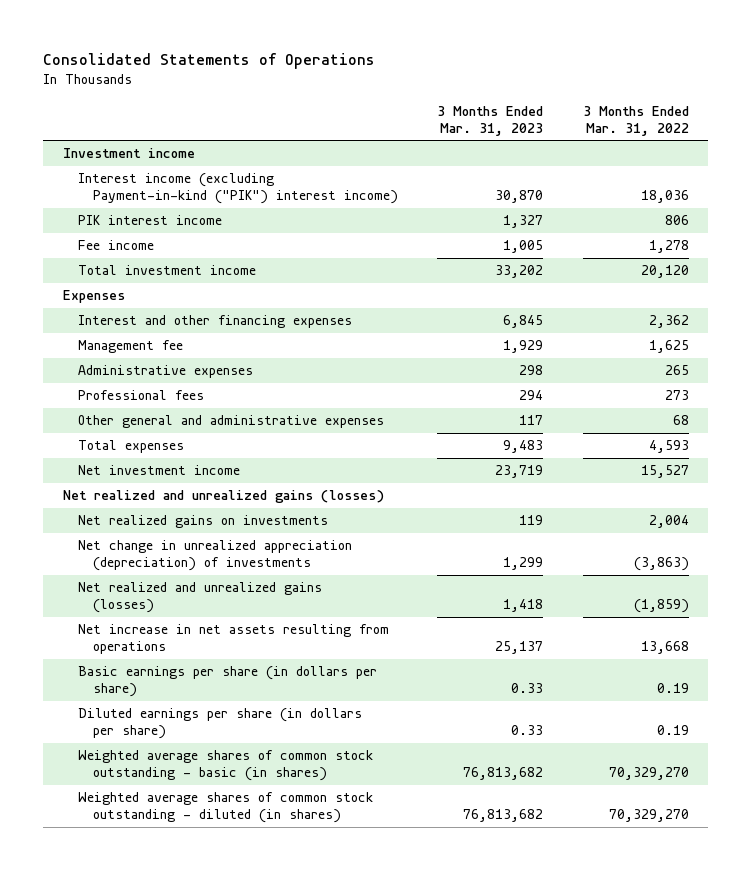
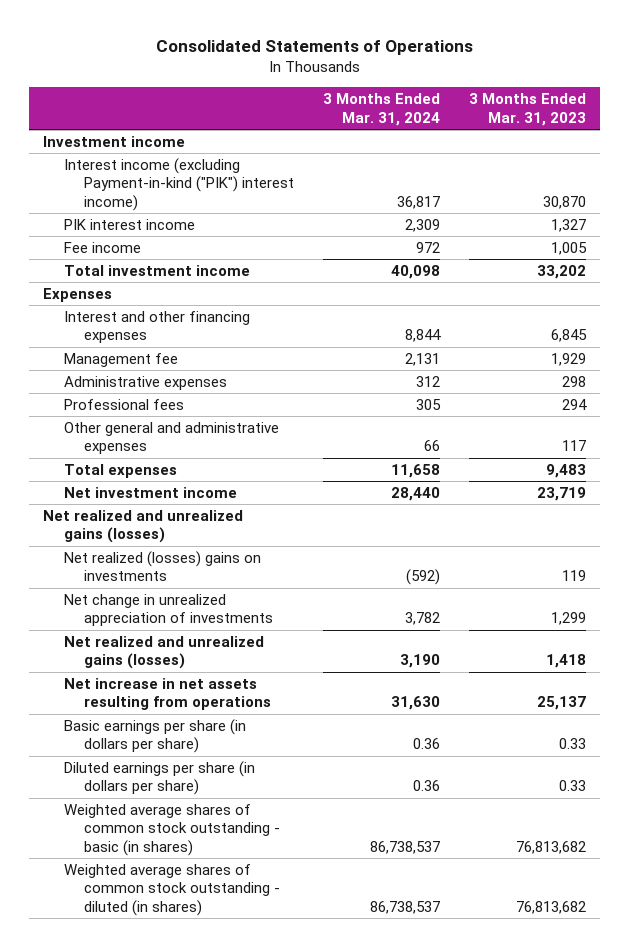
- | 3 Months Ended Mar. 31, 2023 | 3 Months Ended Mar. 31, 2022
+ | 3 Months Ended Mar. 31, 2024 | 3 Months Ended Mar. 31, 2023
- Net realized gains on investments | 119 | 2,004
- Net change in unrealized appreciation (depreciation) of investments | 1,299 | (3,863)
+ Net realized (losses) gains on investments | (592) | 119
+ Net change in unrealized appreciation of investments | 3,782 | 1,299

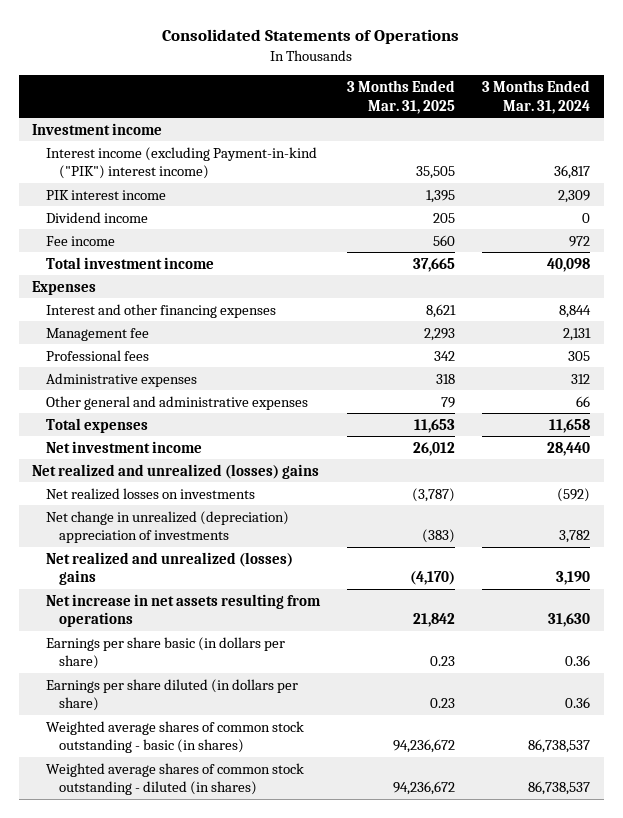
- | 3 Months Ended Mar. 31, 2024 | 3 Months Ended Mar. 31, 2023
+ | 3 Months Ended Mar. 31, 2025 | 3 Months Ended Mar. 31, 2024
+ Dividend income | 205 | 0
moved down: Administrative expenses | 318 | 312
- Net realized and unrealized gains (losses)
- Net realized (losses) gains on investments | (592) | 119
- Net change in unrealized appreciation of investments | 3,782 | 1,299
- Net realized and unrealized gains (losses) | 3,190 | 1,418
+ Net realized and unrealized (losses) gains
+ Net realized losses on investments | (3,787) | (592)
+ Net change in unrealized (depreciation) appreciation of investments | (383) | 3,782
+ Net realized and unrealized (losses) gains | (4,170) | 3,190
- Basic earnings per share (in dollars per share) | 0.36 | 0.33
- Diluted earnings per share (in dollars per share) | 0.36 | 0.33
+ Earnings per share basic (in dollars per share) | 0.23 | 0.36
+ Earnings per share diluted (in dollars per share) | 0.23 | 0.36

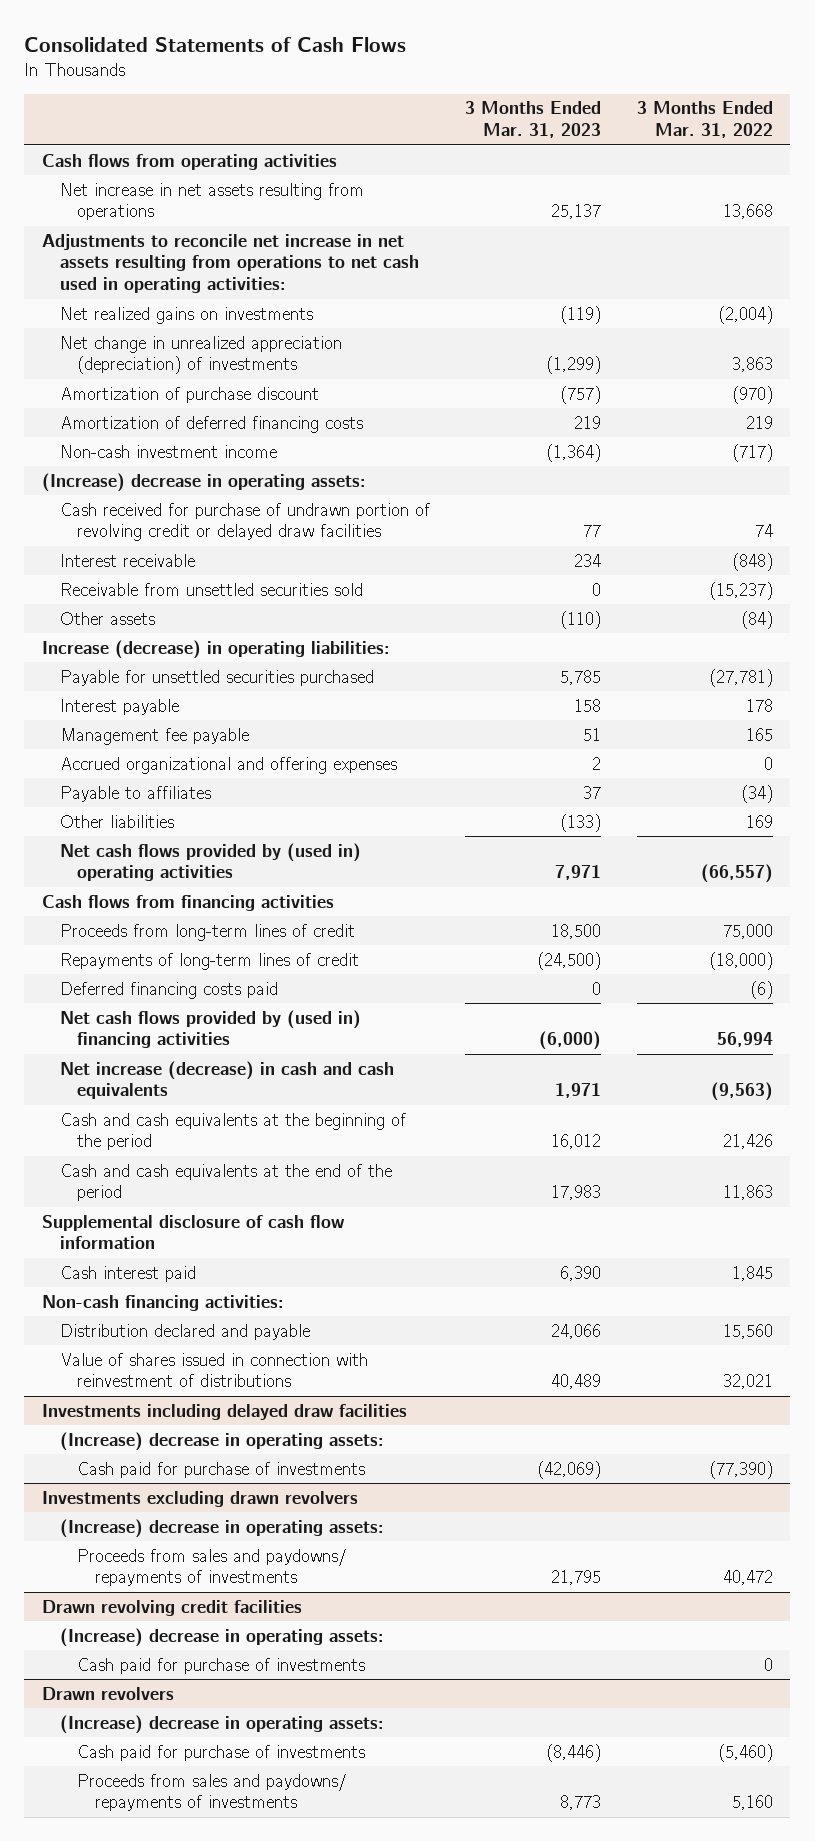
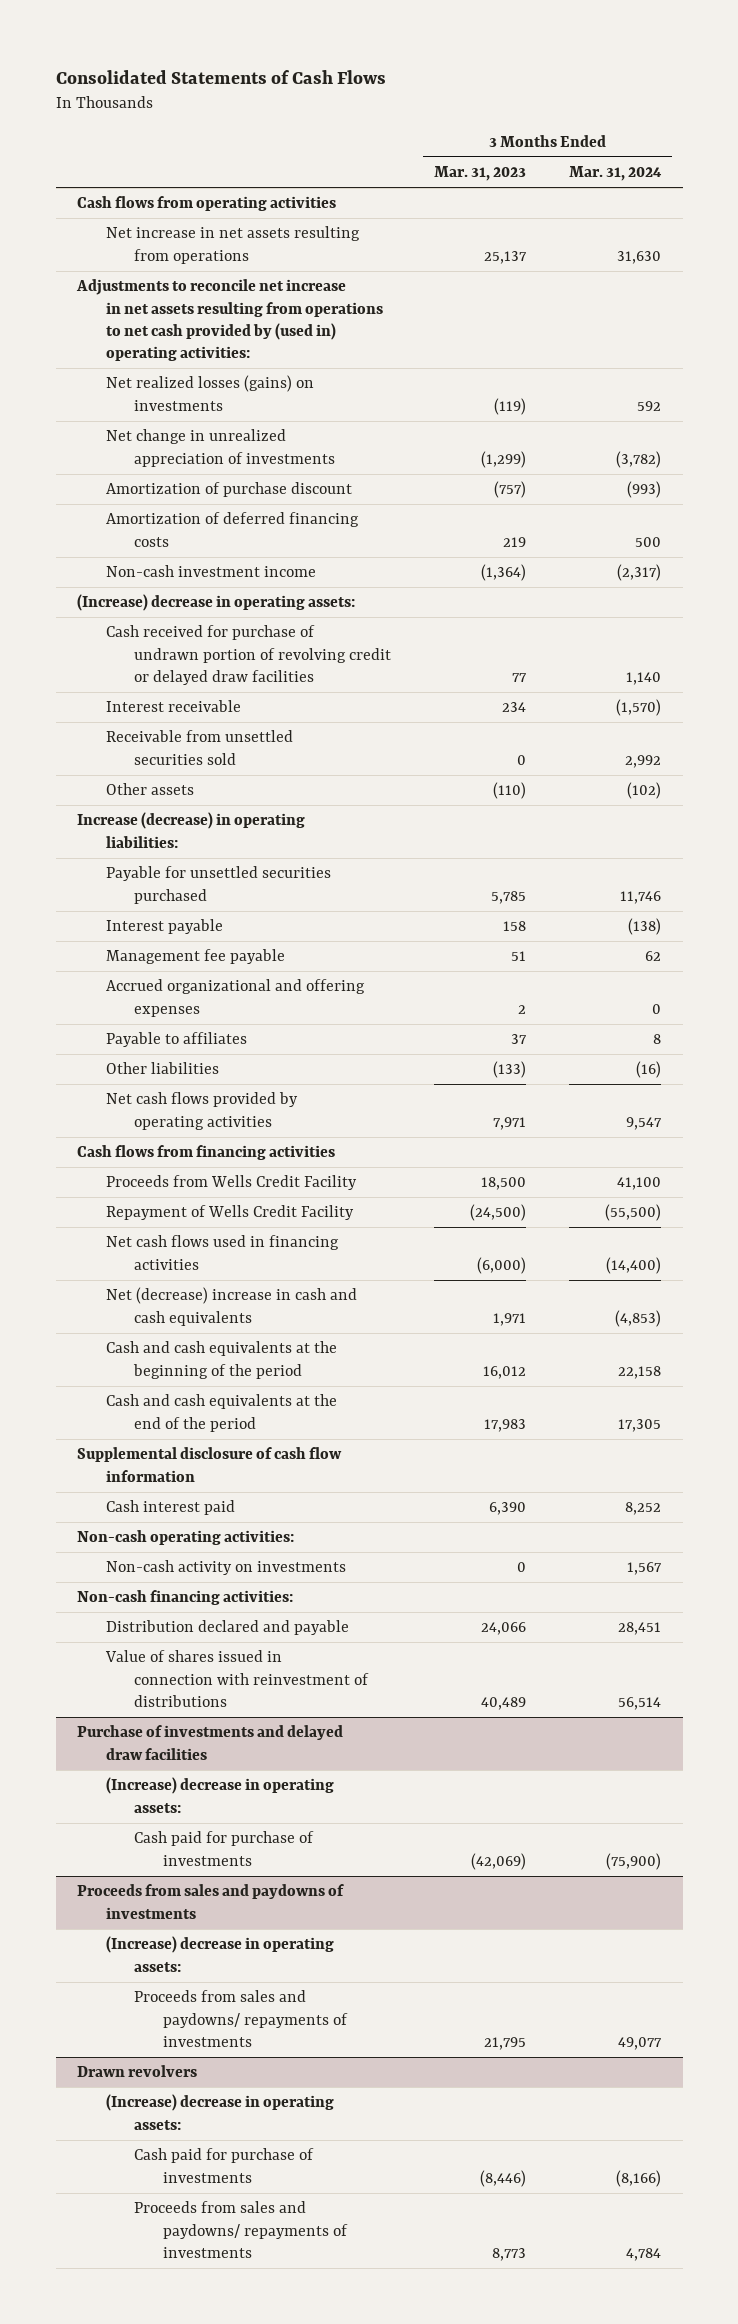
- | 3 Months Ended Mar. 31, 2023 | 3 Months Ended Mar. 31, 2022
+ | 3 Months Ended Mar. 31, 2023 | 3 Months Ended Mar. 31, 2024
- Adjustments to reconcile net increase in net assets resulting from operations to net cash used in operating activities:
- Net realized gains on investments | (119) | (2,004)
- Net change in unrealized appreciation (depreciation) of investments | (1,299) | 3,863
+ Adjustments to reconcile net increase in net assets resulting from operations to net cash provided by (used in) operating activities:
+ Net realized losses (gains) on investments | (119) | 592
+ Net change in unrealized appreciation of investments | (1,299) | (3,782)
- Net cash flows provided by (used in) operating activities | 7,971 | (66,557)
+ Net cash flows provided by operating activities | 7,971 | 9,547
- Proceeds from long-term lines of credit | 18,500 | 75,000
- Repayments of long-term lines of credit | (24,500) | (18,000)
- Deferred financing costs paid | 0 | (6)
- Net cash flows provided by (used in) financing activities | (6,000) | 56,994
- Net increase (decrease) in cash and cash equivalents | 1,971 | (9,563)
+ Proceeds from Wells Credit Facility | 18,500 | 41,100
+ Repayment of Wells Credit Facility | (24,500) | (55,500)
+ Net cash flows used in financing activities | (6,000) | (14,400)
+ Net (decrease) increase in cash and cash equivalents | 1,971 | (4,853)
+ Non-cash operating activities:
+ Non-cash activity on investments | 0 | 1,567
- Investments including delayed draw facilities
+ Purchase of investments and delayed draw facilities
- Investments excluding drawn revolvers
+ Proceeds from sales and paydowns of investments
- Drawn revolving credit facilities
- (Increase) decrease in operating assets:
- Cash paid for purchase of investments | | 0

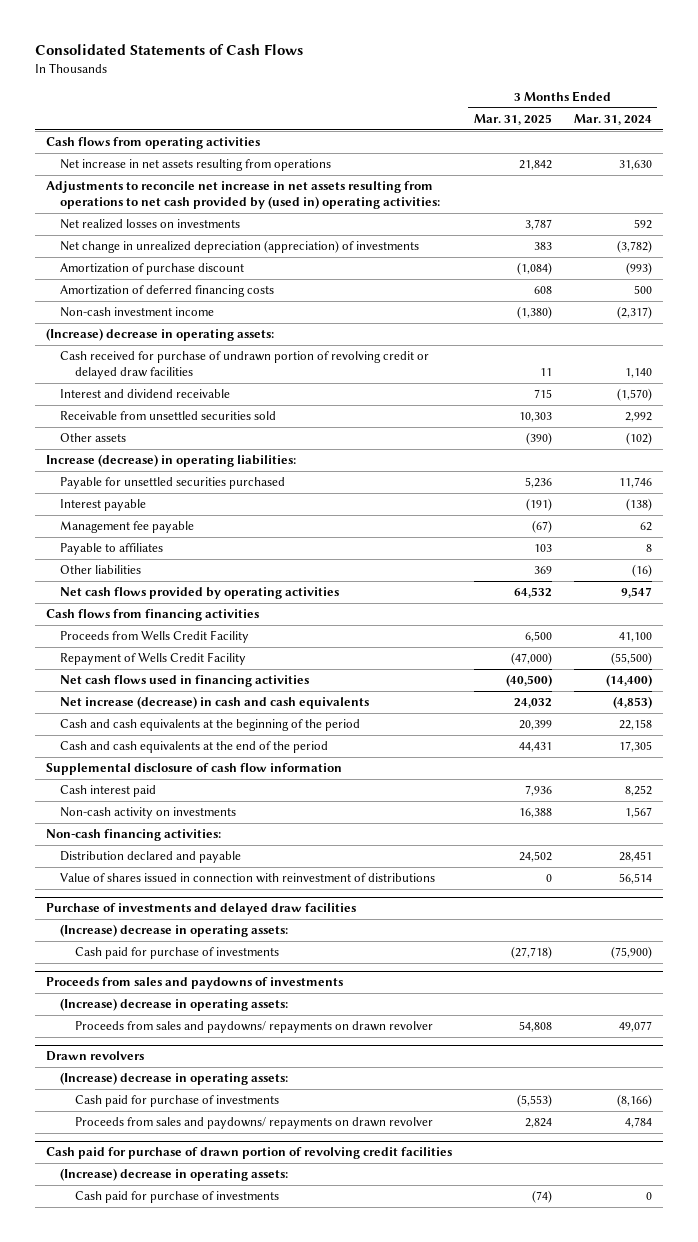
- | 3 Months Ended Mar. 31, 2023 | 3 Months Ended Mar. 31, 2024
+ | 3 Months Ended Mar. 31, 2025 | 3 Months Ended Mar. 31, 2024
- Net realized losses (gains) on investments | (119) | 592
- Net change in unrealized appreciation of investments | (1,299) | (3,782)
+ Net realized losses on investments | 3,787 | 592
+ Net change in unrealized depreciation (appreciation) of investments | 383 | (3,782)
- Interest receivable | 234 | (1,570)
+ Interest and dividend receivable | 715 | (1,570)
- Accrued organizational and offering expenses | 2 | 0
- Net (decrease) increase in cash and cash equivalents | 1,971 | (4,853)
+ Net increase (decrease) in cash and cash equivalents | 24,032 | (4,853)
- Non-cash operating activities:
@ Proceeds from sales and paydowns of investments
- Proceeds from sales and paydowns/ repayments of investments | 21,795 | 49,077
+ Proceeds from sales and paydowns/ repayments on drawn revolver | 54,808 | 49,077
@ Drawn revolvers
- Proceeds from sales and paydowns/ repayments of investments | 8,773 | 4,784
+ Proceeds from sales and paydowns/ repayments on drawn revolver | 2,824 | 4,784
+ Cash paid for purchase of drawn portion of revolving credit facilities
+ (Increase) decrease in operating assets:
+ Cash paid for purchase of investments | (74) | 0

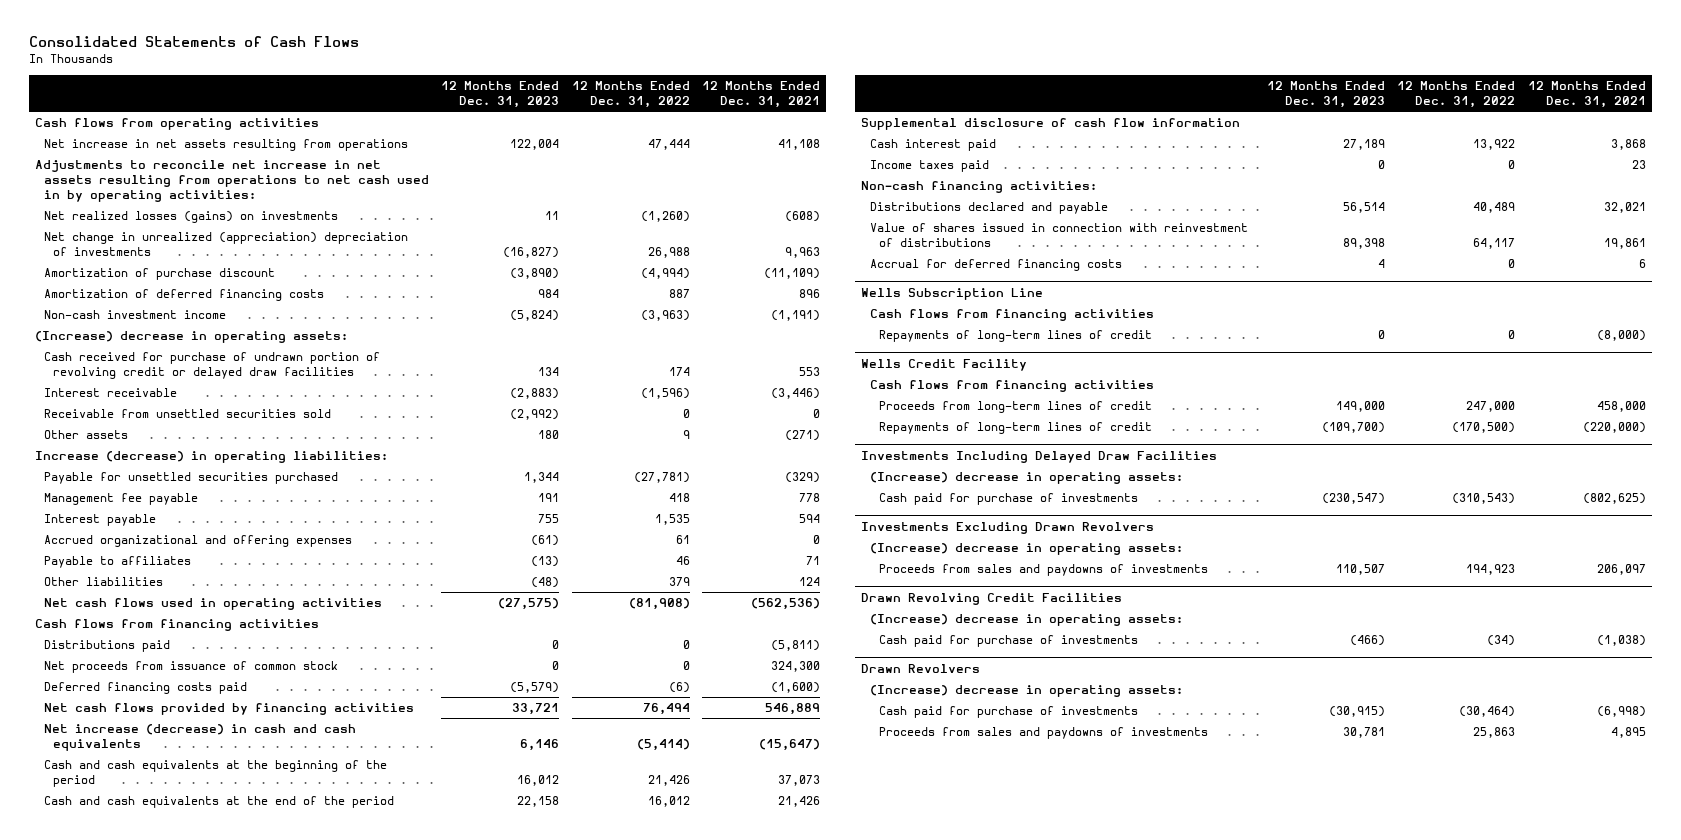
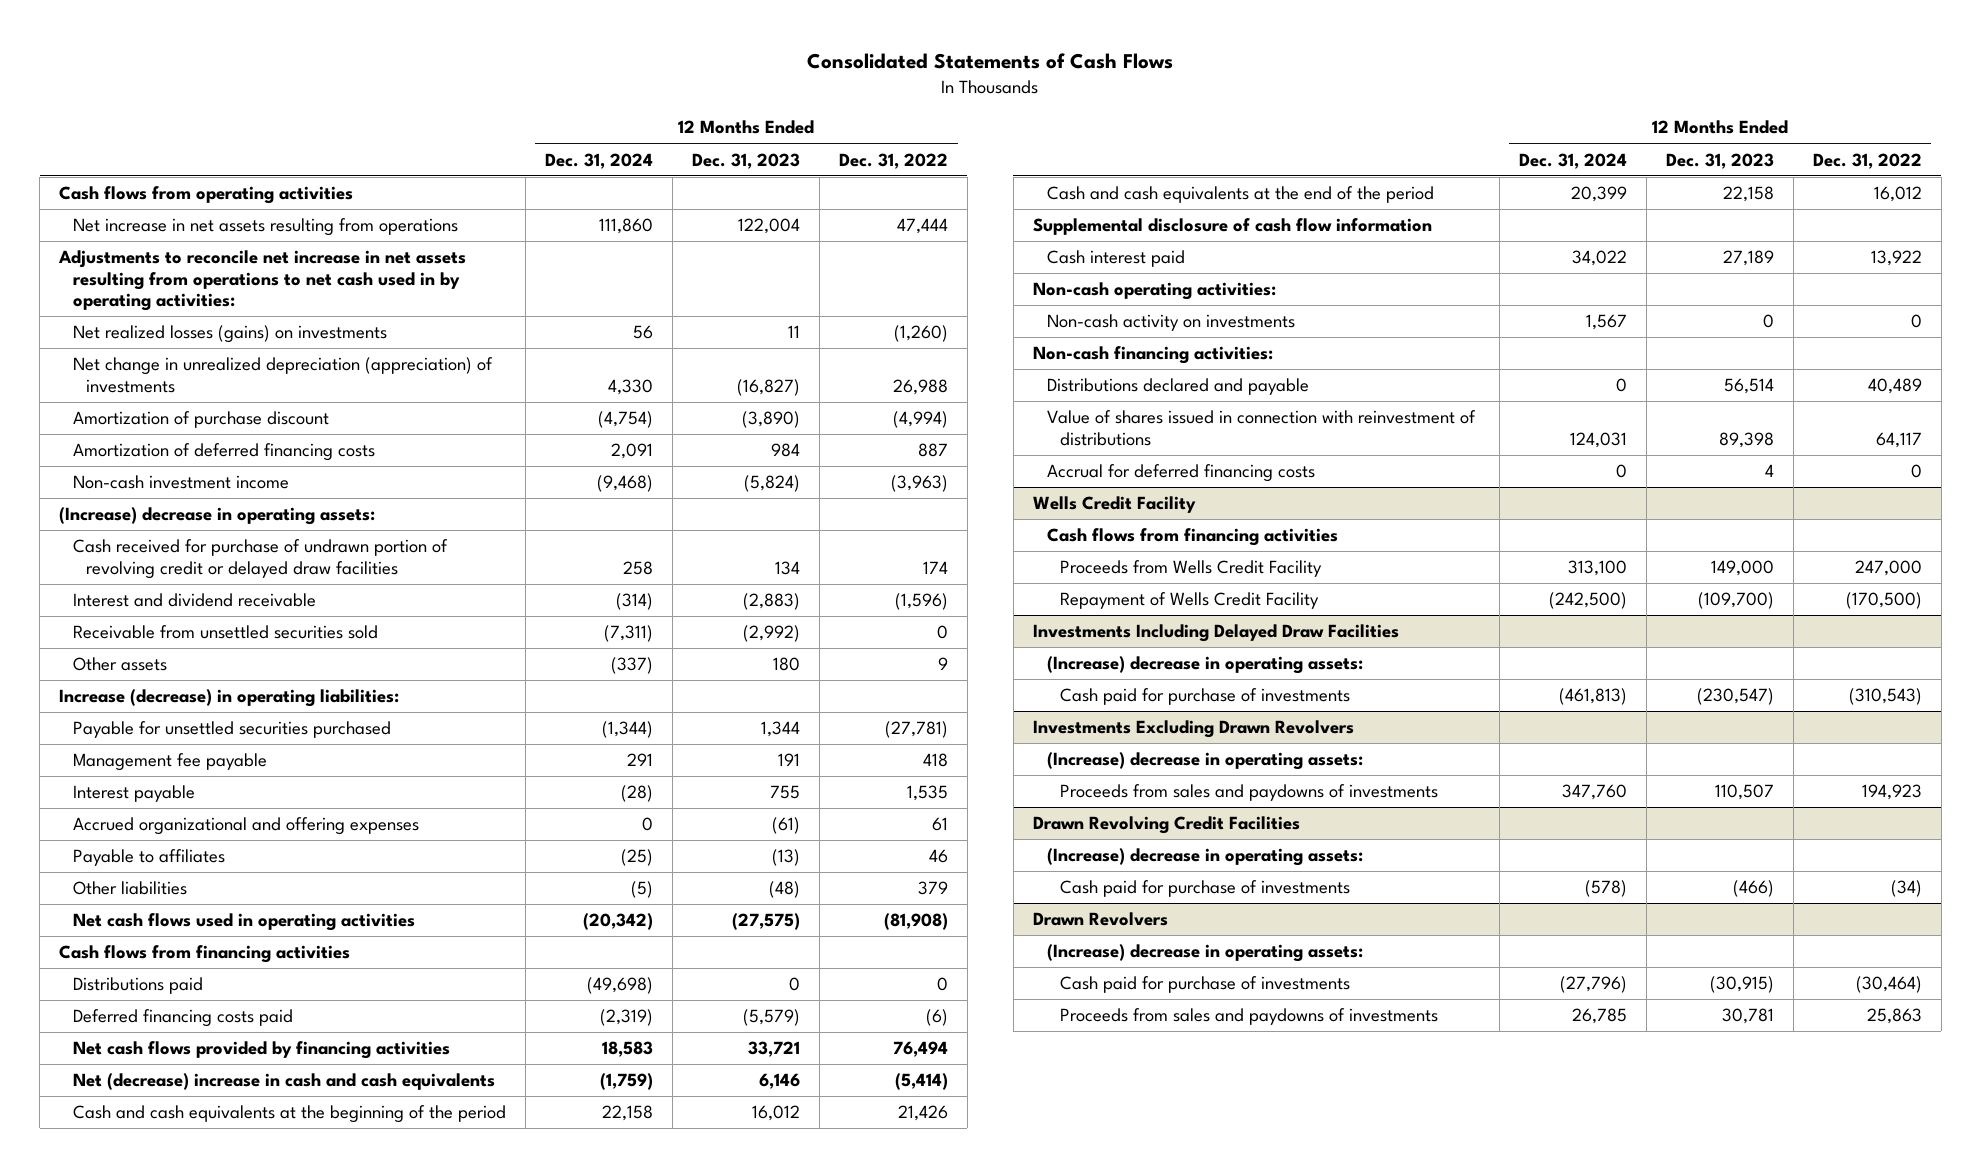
- | 12 Months Ended Dec. 31, 2023 | 12 Months Ended Dec. 31, 2022 | 12 Months Ended Dec. 31, 2021
+ | 12 Months Ended Dec. 31, 2024 | 12 Months Ended Dec. 31, 2023 | 12 Months Ended Dec. 31, 2022
- Net change in unrealized (appreciation) depreciation of investments | (16,827) | 26,988 | 9,963
+ Net change in unrealized depreciation (appreciation) of investments | 4,330 | (16,827) | 26,988
- Interest receivable | (2,883) | (1,596) | (3,446)
+ Interest and dividend receivable | (314) | (2,883) | (1,596)
- Net proceeds from issuance of common stock | 0 | 0 | 324,300
- Net increase (decrease) in cash and cash equivalents | 6,146 | (5,414) | (15,647)
+ Net (decrease) increase in cash and cash equivalents | (1,759) | 6,146 | (5,414)
- Income taxes paid | 0 | 0 | 23
+ Non-cash operating activities:
+ Non-cash activity on investments | 1,567 | 0 | 0
- Wells Subscription Line
- Cash flows from financing activities
- Repayments of long-term lines of credit | 0 | 0 | (8,000)
@ Wells Credit Facility
- Proceeds from long-term lines of credit | 149,000 | 247,000 | 458,000
- Repayments of long-term lines of credit | (109,700) | (170,500) | (220,000)
+ Proceeds from Wells Credit Facility | 313,100 | 149,000 | 247,000
+ Repayment of Wells Credit Facility | (242,500) | (109,700) | (170,500)

